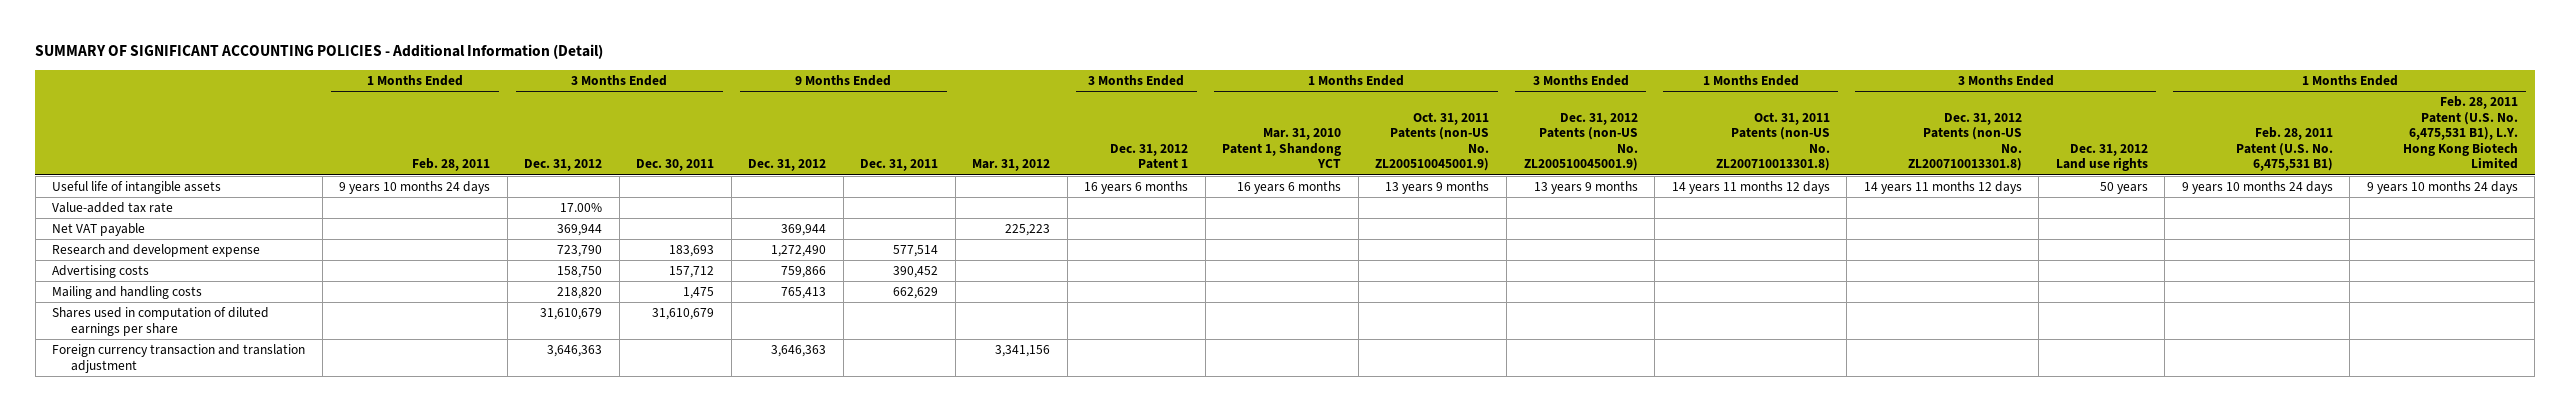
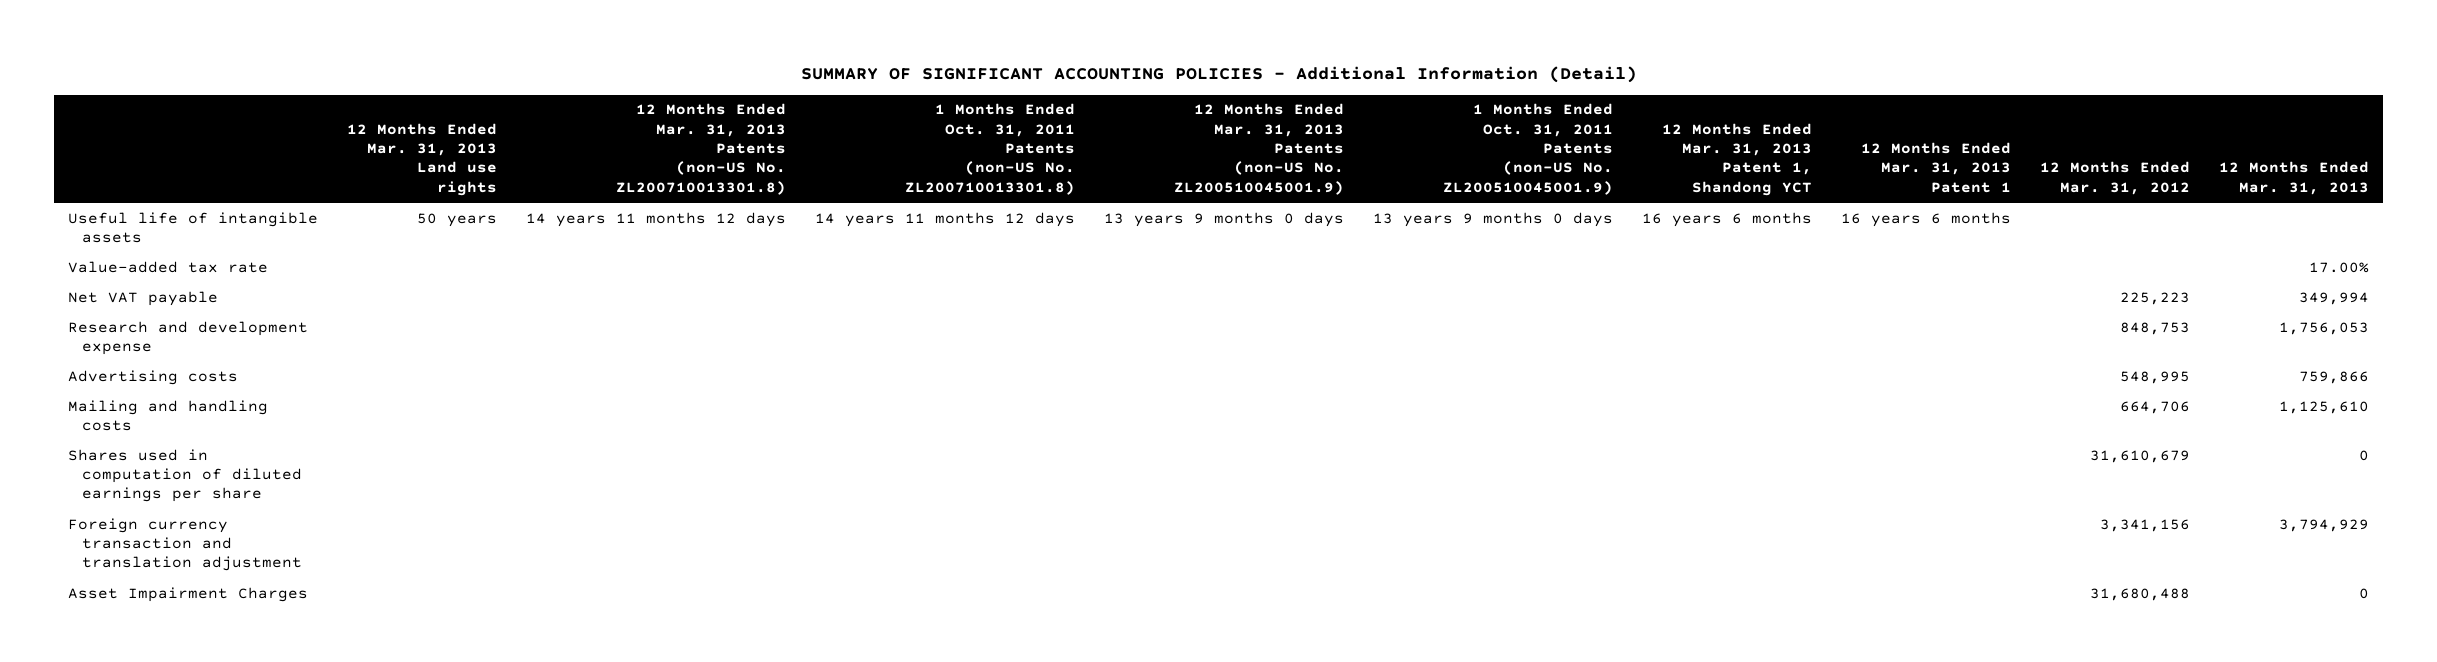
- | 1 Months Ended Feb. 28, 2011 | 3 Months Ended Dec. 31, 2012 | 3 Months Ended Dec. 30, 2011 | 9 Months Ended Dec. 31, 2012 | 9 Months Ended Dec. 31, 2011 | Mar. 31, 2012 | 3 Months Ended Dec. 31, 2012 Patent 1 | 1 Months Ended Mar. 31, 2010 Patent 1, Shandong YCT | 1 Months Ended Oct. 31, 2011 Patents (non-US No. ZL200510045001.9) | 3 Months Ended Dec. 31, 2012 Patents (non-US No. ZL200510045001.9) | 1 Months Ended Oct. 31, 2011 Patents (non-US No. ZL200710013301.8) | 3 Months Ended Dec. 31, 2012 Patents (non-US No. ZL200710013301.8) | 3 Months Ended Dec. 31, 2012 Land use rights | 1 Months Ended Feb. 28, 2011 Patent (U.S. No. 6,475,531 B1) | 1 Months Ended Feb. 28, 2011 Patent (U.S. No. 6,475,531 B1), L.Y. Hong Kong Biotech Limited
+ | 12 Months Ended Mar. 31, 2013 Land use rights | 12 Months Ended Mar. 31, 2013 Patents (non-US No. ZL200710013301.8) | 1 Months Ended Oct. 31, 2011 Patents (non-US No. ZL200710013301.8) | 12 Months Ended Mar. 31, 2013 Patents (non-US No. ZL200510045001.9) | 1 Months Ended Oct. 31, 2011 Patents (non-US No. ZL200510045001.9) | 12 Months Ended Mar. 31, 2013 Patent 1, Shandong YCT | 12 Months Ended Mar. 31, 2013 Patent 1 | 12 Months Ended Mar. 31, 2012 | 12 Months Ended Mar. 31, 2013
- Useful life of intangible assets | 9 years 10 months 24 days | | | | | | 16 years 6 months | 16 years 6 months | 13 years 9 months | 13 years 9 months | 14 years 11 months 12 days | 14 years 11 months 12 days | 50 years | 9 years 10 months 24 days | 9 years 10 months 24 days
+ Useful life of intangible assets | 50 years | 14 years 11 months 12 days | 14 years 11 months 12 days | 13 years 9 months 0 days | 13 years 9 months 0 days | 16 years 6 months | 16 years 6 months | |
+ Asset Impairment Charges | | | | | | | | 31,680,488 | 0

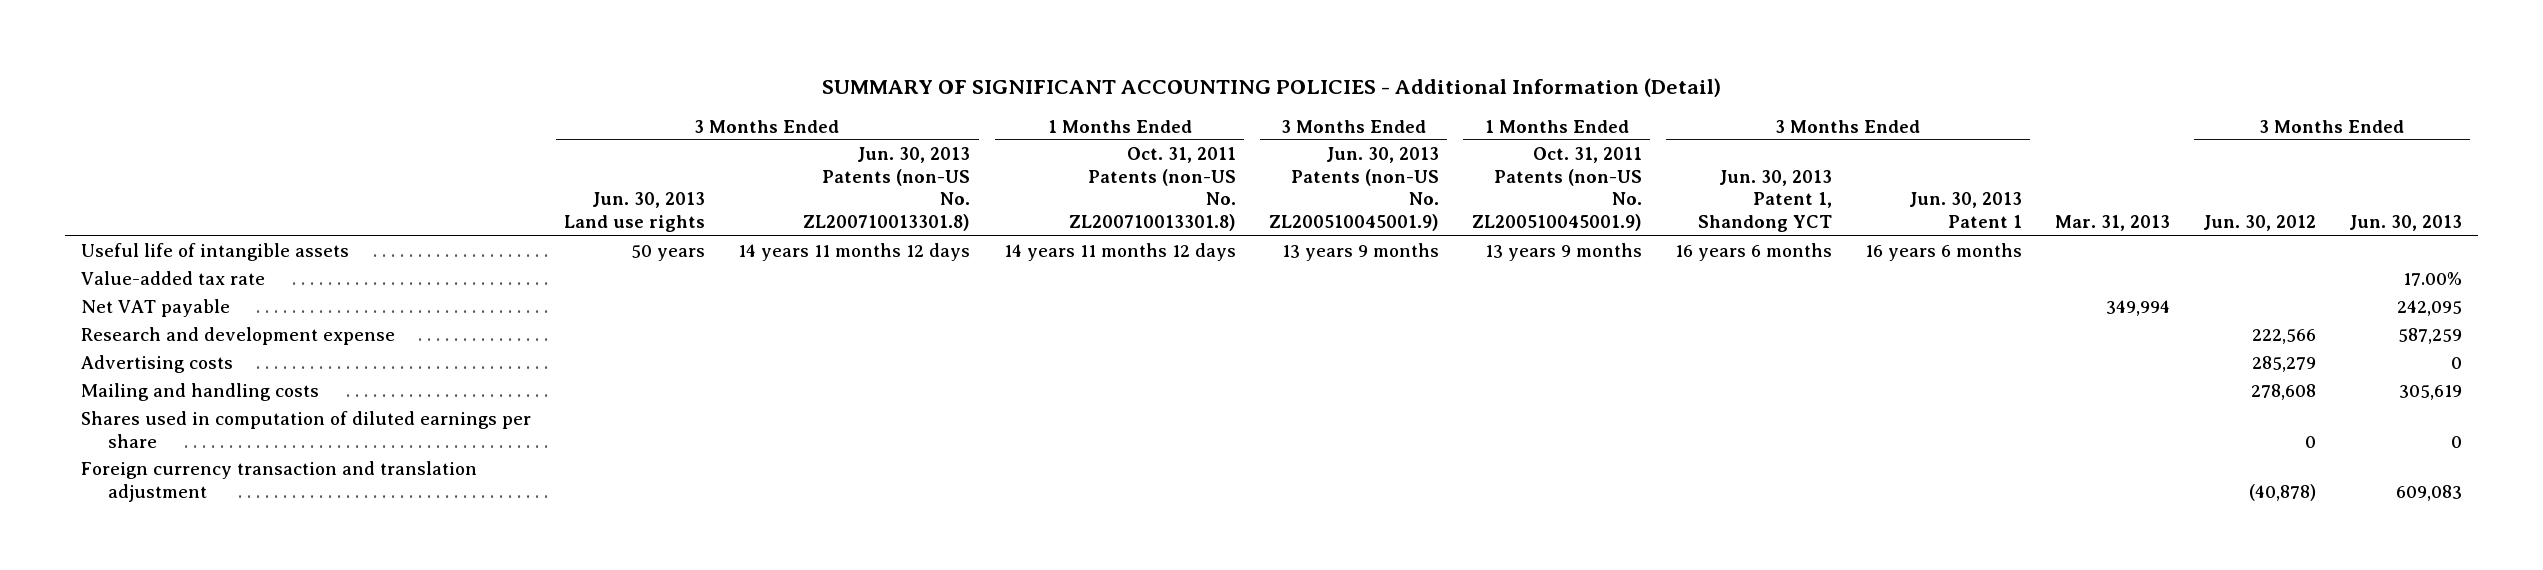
- | 12 Months Ended Mar. 31, 2013 Land use rights | 12 Months Ended Mar. 31, 2013 Patents (non-US No. ZL200710013301.8) | 1 Months Ended Oct. 31, 2011 Patents (non-US No. ZL200710013301.8) | 12 Months Ended Mar. 31, 2013 Patents (non-US No. ZL200510045001.9) | 1 Months Ended Oct. 31, 2011 Patents (non-US No. ZL200510045001.9) | 12 Months Ended Mar. 31, 2013 Patent 1, Shandong YCT | 12 Months Ended Mar. 31, 2013 Patent 1 | 12 Months Ended Mar. 31, 2012 | 12 Months Ended Mar. 31, 2013
+ | 3 Months Ended Jun. 30, 2013 Land use rights | 3 Months Ended Jun. 30, 2013 Patents (non-US No. ZL200710013301.8) | 1 Months Ended Oct. 31, 2011 Patents (non-US No. ZL200710013301.8) | 3 Months Ended Jun. 30, 2013 Patents (non-US No. ZL200510045001.9) | 1 Months Ended Oct. 31, 2011 Patents (non-US No. ZL200510045001.9) | 3 Months Ended Jun. 30, 2013 Patent 1, Shandong YCT | 3 Months Ended Jun. 30, 2013 Patent 1 | Mar. 31, 2013 | 3 Months Ended Jun. 30, 2012 | 3 Months Ended Jun. 30, 2013
- Useful life of intangible assets | 50 years | 14 years 11 months 12 days | 14 years 11 months 12 days | 13 years 9 months 0 days | 13 years 9 months 0 days | 16 years 6 months | 16 years 6 months | |
+ Useful life of intangible assets | 50 years | 14 years 11 months 12 days | 14 years 11 months 12 days | 13 years 9 months | 13 years 9 months | 16 years 6 months | 16 years 6 months | | |
- Asset Impairment Charges | | | | | | | | 31,680,488 | 0

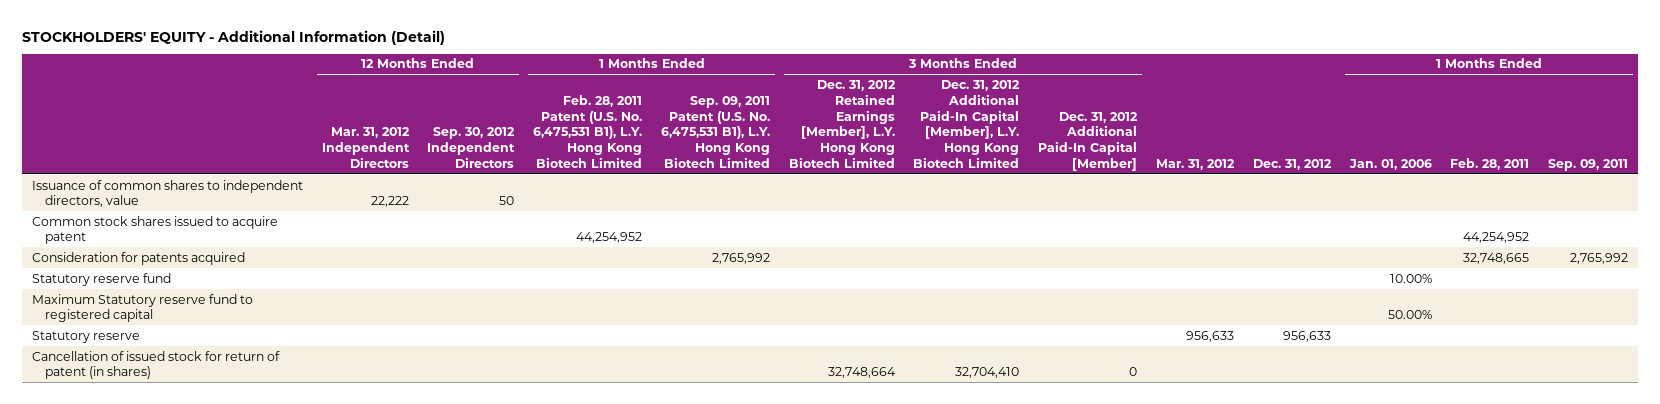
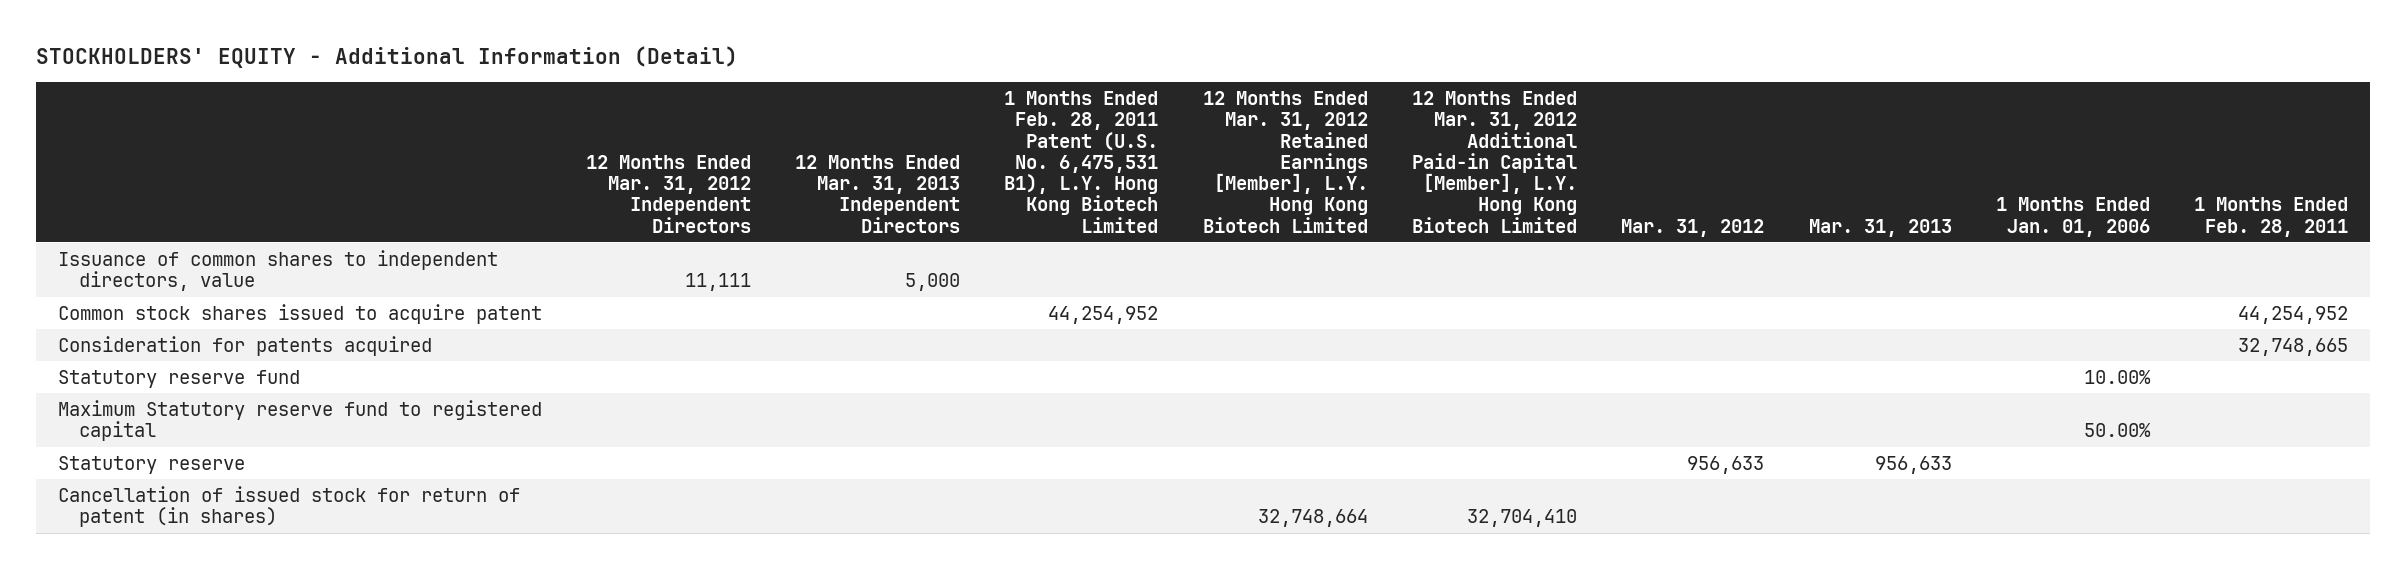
- | 12 Months Ended Mar. 31, 2012 Independent Directors | 12 Months Ended Sep. 30, 2012 Independent Directors | 1 Months Ended Feb. 28, 2011 Patent (U.S. No. 6,475,531 B1), L.Y. Hong Kong Biotech Limited | 1 Months Ended Sep. 09, 2011 Patent (U.S. No. 6,475,531 B1), L.Y. Hong Kong Biotech Limited | 3 Months Ended Dec. 31, 2012 Retained Earnings [Member], L.Y. Hong Kong Biotech Limited | 3 Months Ended Dec. 31, 2012 Additional Paid-In Capital [Member], L.Y. Hong Kong Biotech Limited | 3 Months Ended Dec. 31, 2012 Additional Paid-In Capital [Member] | Mar. 31, 2012 | Dec. 31, 2012 | 1 Months Ended Jan. 01, 2006 | 1 Months Ended Feb. 28, 2011 | 1 Months Ended Sep. 09, 2011
+ | 12 Months Ended Mar. 31, 2012 Independent Directors | 12 Months Ended Mar. 31, 2013 Independent Directors | 1 Months Ended Feb. 28, 2011 Patent (U.S. No. 6,475,531 B1), L.Y. Hong Kong Biotech Limited | 12 Months Ended Mar. 31, 2012 Retained Earnings [Member], L.Y. Hong Kong Biotech Limited | 12 Months Ended Mar. 31, 2012 Additional Paid-in Capital [Member], L.Y. Hong Kong Biotech Limited | Mar. 31, 2012 | Mar. 31, 2013 | 1 Months Ended Jan. 01, 2006 | 1 Months Ended Feb. 28, 2011
- Issuance of common shares to independent directors, value | 22,222 | 50 | | | | | | | | | |
+ Issuance of common shares to independent directors, value | 11,111 | 5,000 | | | | | | |

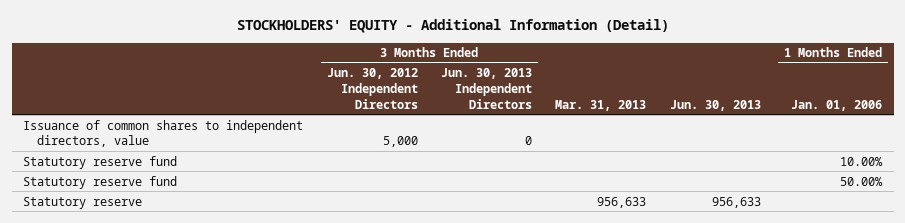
- | 12 Months Ended Mar. 31, 2012 Independent Directors | 12 Months Ended Mar. 31, 2013 Independent Directors | 1 Months Ended Feb. 28, 2011 Patent (U.S. No. 6,475,531 B1), L.Y. Hong Kong Biotech Limited | 12 Months Ended Mar. 31, 2012 Retained Earnings [Member], L.Y. Hong Kong Biotech Limited | 12 Months Ended Mar. 31, 2012 Additional Paid-in Capital [Member], L.Y. Hong Kong Biotech Limited | Mar. 31, 2012 | Mar. 31, 2013 | 1 Months Ended Jan. 01, 2006 | 1 Months Ended Feb. 28, 2011
+ | 3 Months Ended Jun. 30, 2012 Independent Directors | 3 Months Ended Jun. 30, 2013 Independent Directors | Mar. 31, 2013 | Jun. 30, 2013 | 1 Months Ended Jan. 01, 2006
- Common stock shares issued to acquire patent | | | 44,254,952 | | | | | | 44,254,952
- Consideration for patents acquired | | | | | | | | | 32,748,665
- Maximum Statutory reserve fund to registered capital | | | | | | | | 50.00% |
+ Statutory reserve fund | | | | | 50.00%
- Cancellation of issued stock for return of patent (in shares) | | | | 32,748,664 | 32,704,410 | | | |

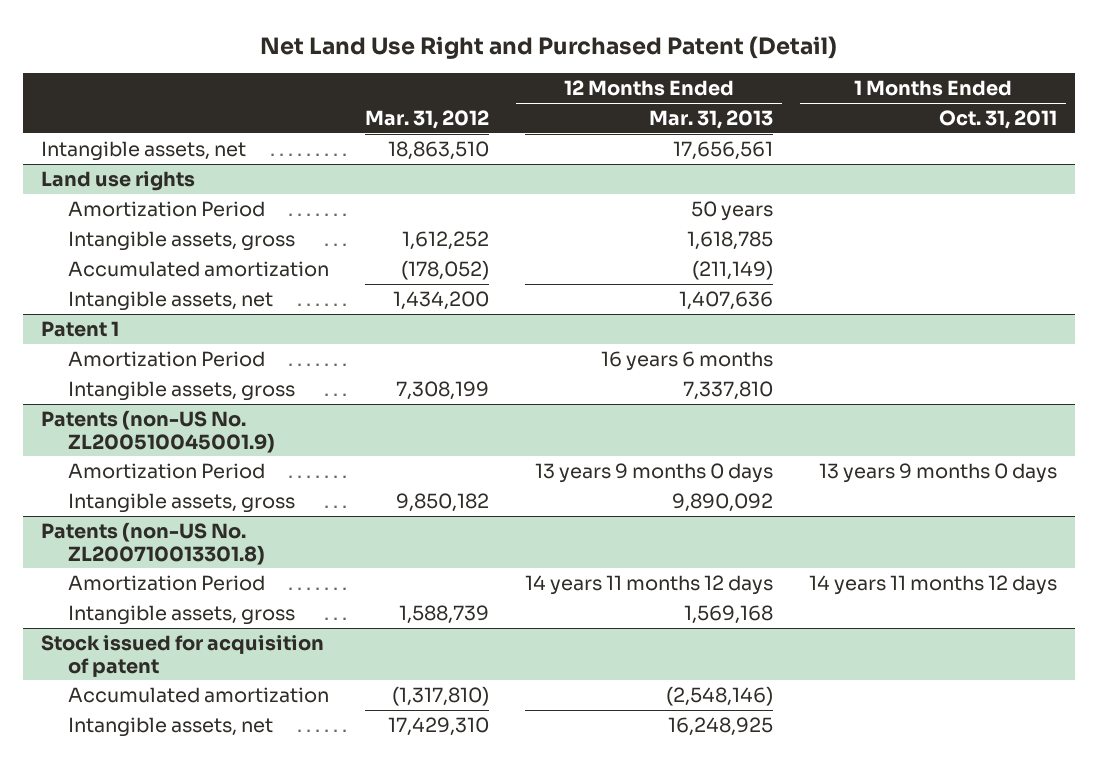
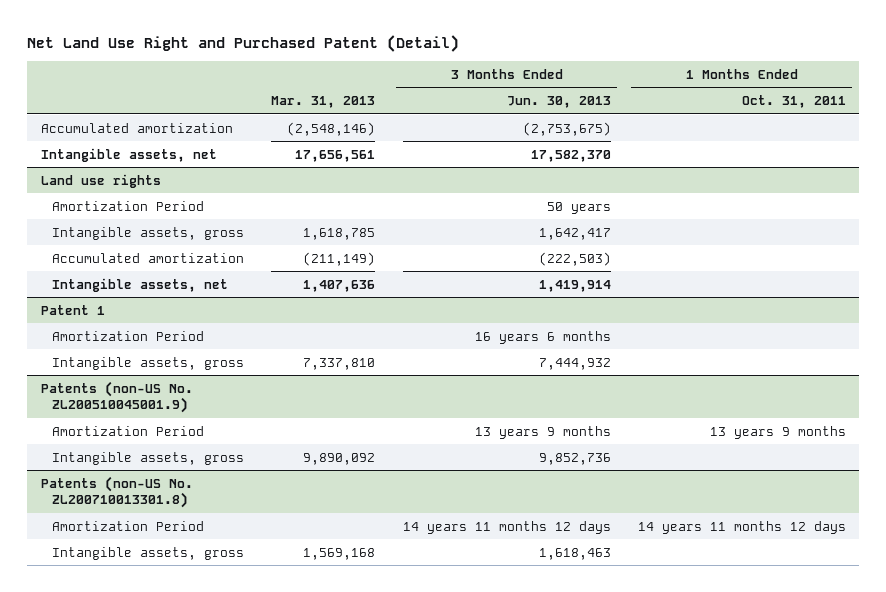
- | Mar. 31, 2012 | 12 Months Ended Mar. 31, 2013 | 1 Months Ended Oct. 31, 2011
+ | Mar. 31, 2013 | 3 Months Ended Jun. 30, 2013 | 1 Months Ended Oct. 31, 2011
+ Accumulated amortization | (2,548,146) | (2,753,675) |
@ Patents (non-US No. ZL200510045001.9)
- Amortization Period | | 13 years 9 months 0 days | 13 years 9 months 0 days
+ Amortization Period | | 13 years 9 months | 13 years 9 months
- Stock issued for acquisition of patent
- Accumulated amortization | (1,317,810) | (2,548,146) |
- Intangible assets, net | 17,429,310 | 16,248,925 |

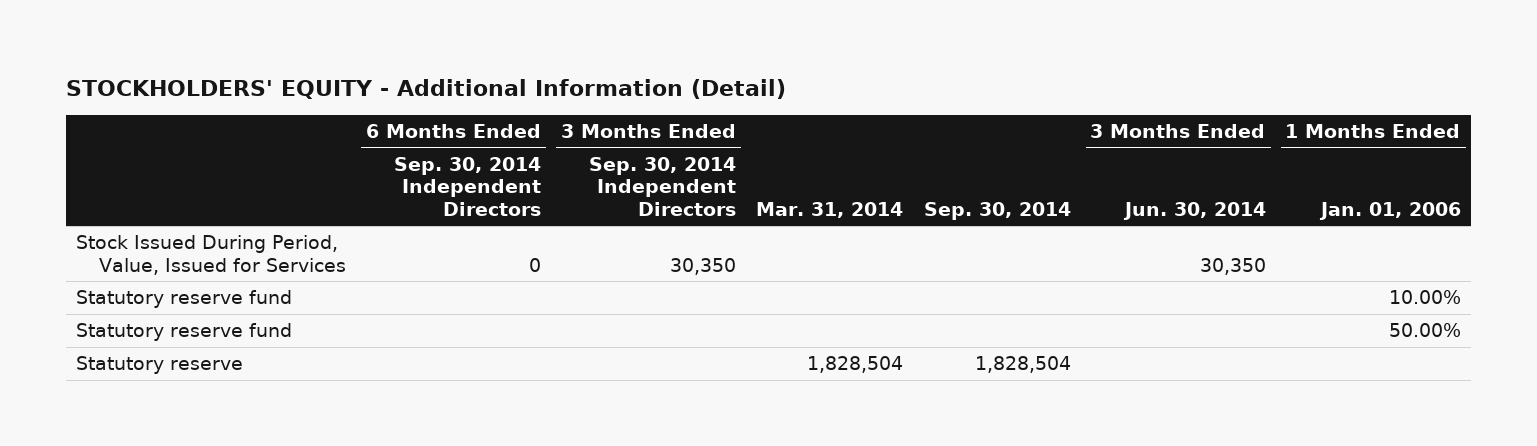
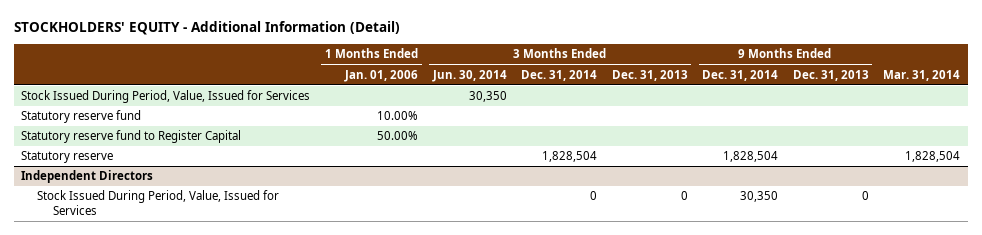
- | 6 Months Ended Sep. 30, 2014 Independent Directors | 3 Months Ended Sep. 30, 2014 Independent Directors | Mar. 31, 2014 | Sep. 30, 2014 | 3 Months Ended Jun. 30, 2014 | 1 Months Ended Jan. 01, 2006
+ | 1 Months Ended Jan. 01, 2006 | 3 Months Ended Jun. 30, 2014 | 3 Months Ended Dec. 31, 2014 | 3 Months Ended Dec. 31, 2013 | 9 Months Ended Dec. 31, 2014 | 9 Months Ended Dec. 31, 2013 | Mar. 31, 2014
- Statutory reserve fund | | | | | | 50.00%
+ Statutory reserve fund to Register Capital | 50.00% | | | | | |
+ Independent Directors
+ Stock Issued During Period, Value, Issued for Services | | | 0 | 0 | 30,350 | 0 |

